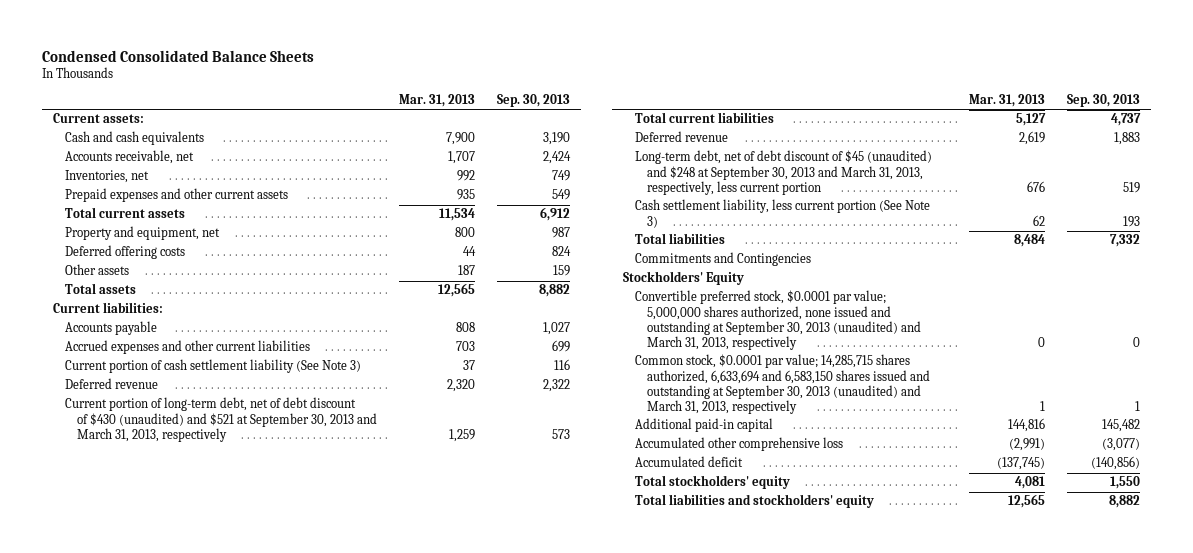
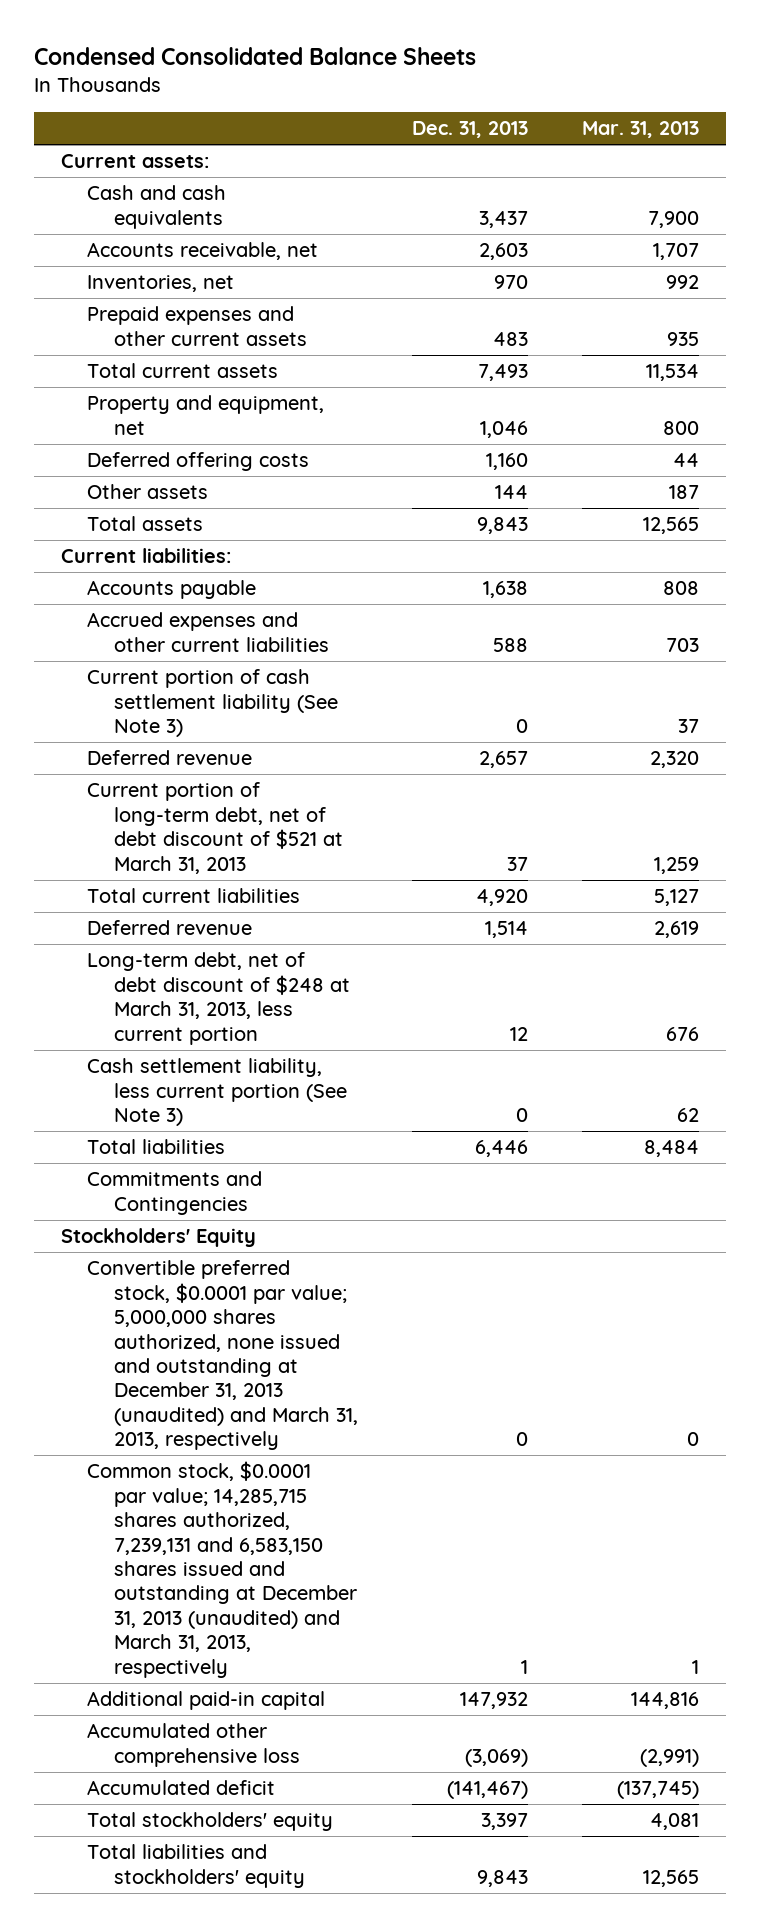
- | Mar. 31, 2013 | Sep. 30, 2013
+ | Dec. 31, 2013 | Mar. 31, 2013
- Current portion of long-term debt, net of debt discount of $430 (unaudited) and $521 at September 30, 2013 and March 31, 2013, respectively | 1,259 | 573
+ Current portion of long-term debt, net of debt discount of $521 at March 31, 2013 | 37 | 1,259
- Long-term debt, net of debt discount of $45 (unaudited) and $248 at September 30, 2013 and March 31, 2013, respectively, less current portion | 676 | 519
+ Long-term debt, net of debt discount of $248 at March 31, 2013, less current portion | 12 | 676
- Convertible preferred stock, $0.0001 par value; 5,000,000 shares authorized, none issued and outstanding at September 30, 2013 (unaudited) and March 31, 2013, respectively | 0 | 0
- Common stock, $0.0001 par value; 14,285,715 shares authorized, 6,633,694 and 6,583,150 shares issued and outstanding at September 30, 2013 (unaudited) and March 31, 2013, respectively | 1 | 1
+ Convertible preferred stock, $0.0001 par value; 5,000,000 shares authorized, none issued and outstanding at December 31, 2013 (unaudited) and March 31, 2013, respectively | 0 | 0
+ Common stock, $0.0001 par value; 14,285,715 shares authorized, 7,239,131 and 6,583,150 shares issued and outstanding at December 31, 2013 (unaudited) and March 31, 2013, respectively | 1 | 1

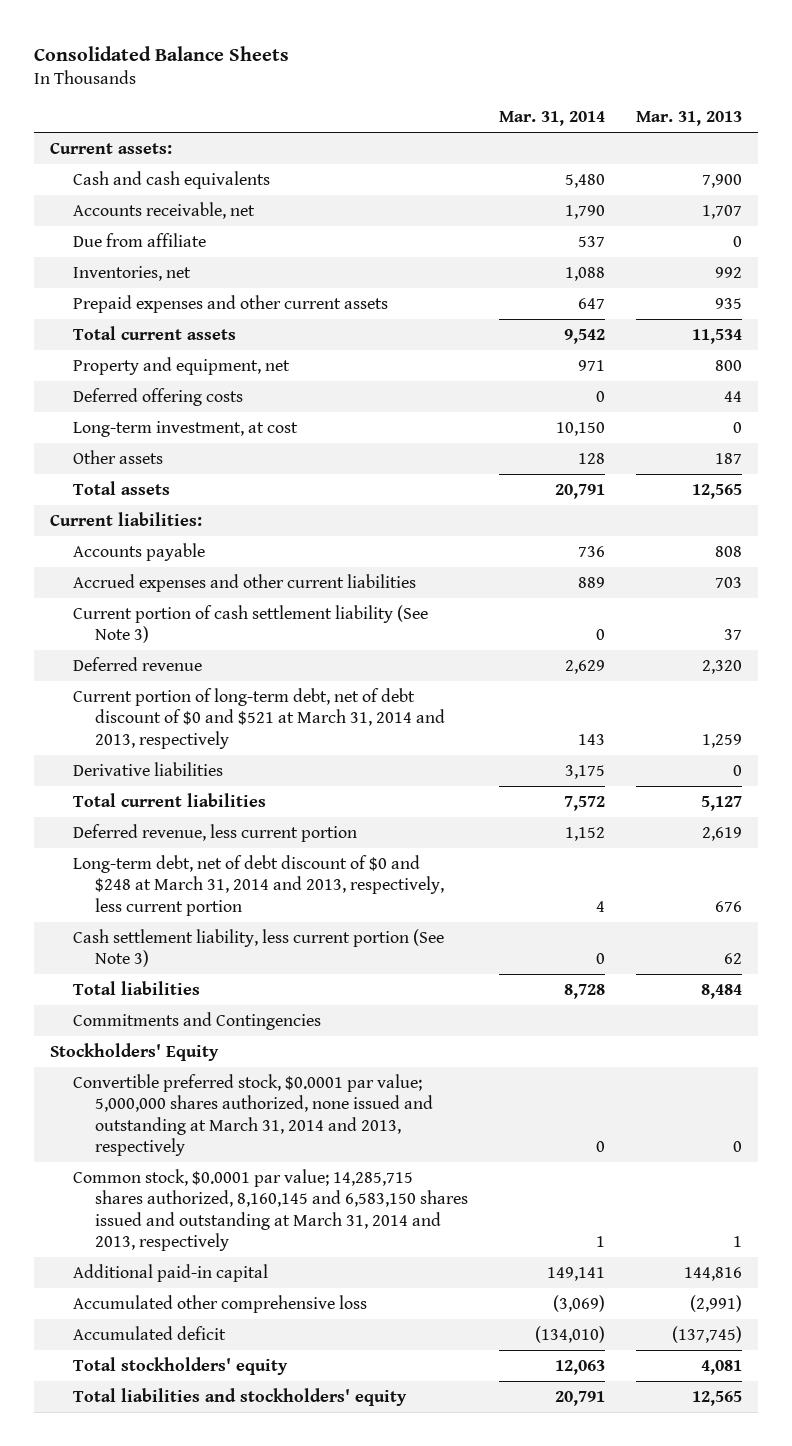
- Condensed Consolidated Balance Sheets
+ Consolidated Balance Sheets
- | Dec. 31, 2013 | Mar. 31, 2013
+ | Mar. 31, 2014 | Mar. 31, 2013
+ Due from affiliate | 537 | 0
+ Long-term investment, at cost | 10,150 | 0
- Current portion of long-term debt, net of debt discount of $521 at March 31, 2013 | 37 | 1,259
+ Current portion of long-term debt, net of debt discount of $0 and $521 at March 31, 2014 and 2013, respectively | 143 | 1,259
+ Derivative liabilities | 3,175 | 0
- Deferred revenue | 1,514 | 2,619
- Long-term debt, net of debt discount of $248 at March 31, 2013, less current portion | 12 | 676
+ Deferred revenue, less current portion | 1,152 | 2,619
+ Long-term debt, net of debt discount of $0 and $248 at March 31, 2014 and 2013, respectively, less current portion | 4 | 676
- Convertible preferred stock, $0.0001 par value; 5,000,000 shares authorized, none issued and outstanding at December 31, 2013 (unaudited) and March 31, 2013, respectively | 0 | 0
- Common stock, $0.0001 par value; 14,285,715 shares authorized, 7,239,131 and 6,583,150 shares issued and outstanding at December 31, 2013 (unaudited) and March 31, 2013, respectively | 1 | 1
+ Convertible preferred stock, $0.0001 par value; 5,000,000 shares authorized, none issued and outstanding at March 31, 2014 and 2013, respectively | 0 | 0
+ Common stock, $0.0001 par value; 14,285,715 shares authorized, 8,160,145 and 6,583,150 shares issued and outstanding at March 31, 2014 and 2013, respectively | 1 | 1

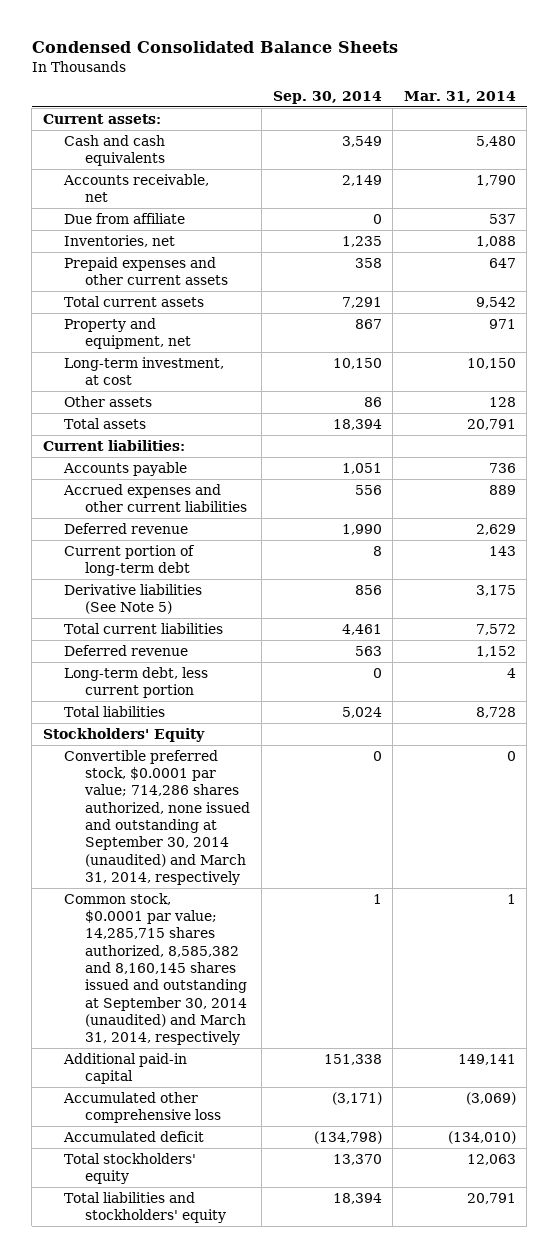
- Consolidated Balance Sheets
+ Condensed Consolidated Balance Sheets
- | Mar. 31, 2014 | Mar. 31, 2013
+ | Sep. 30, 2014 | Mar. 31, 2014
- Deferred offering costs | 0 | 44
- Current portion of cash settlement liability (See Note 3) | 0 | 37
- Current portion of long-term debt, net of debt discount of $0 and $521 at March 31, 2014 and 2013, respectively | 143 | 1,259
- Derivative liabilities | 3,175 | 0
+ Current portion of long-term debt | 8 | 143
+ Derivative liabilities (See Note 5) | 856 | 3,175
- Deferred revenue, less current portion | 1,152 | 2,619
- Long-term debt, net of debt discount of $0 and $248 at March 31, 2014 and 2013, respectively, less current portion | 4 | 676
- Cash settlement liability, less current portion (See Note 3) | 0 | 62
+ Deferred revenue | 563 | 1,152
+ Long-term debt, less current portion | 0 | 4
- Commitments and Contingencies
- Convertible preferred stock, $0.0001 par value; 5,000,000 shares authorized, none issued and outstanding at March 31, 2014 and 2013, respectively | 0 | 0
- Common stock, $0.0001 par value; 14,285,715 shares authorized, 8,160,145 and 6,583,150 shares issued and outstanding at March 31, 2014 and 2013, respectively | 1 | 1
+ Convertible preferred stock, $0.0001 par value; 714,286 shares authorized, none issued and outstanding at September 30, 2014 (unaudited) and March 31, 2014, respectively | 0 | 0
+ Common stock, $0.0001 par value; 14,285,715 shares authorized, 8,585,382 and 8,160,145 shares issued and outstanding at September 30, 2014 (unaudited) and March 31, 2014, respectively | 1 | 1

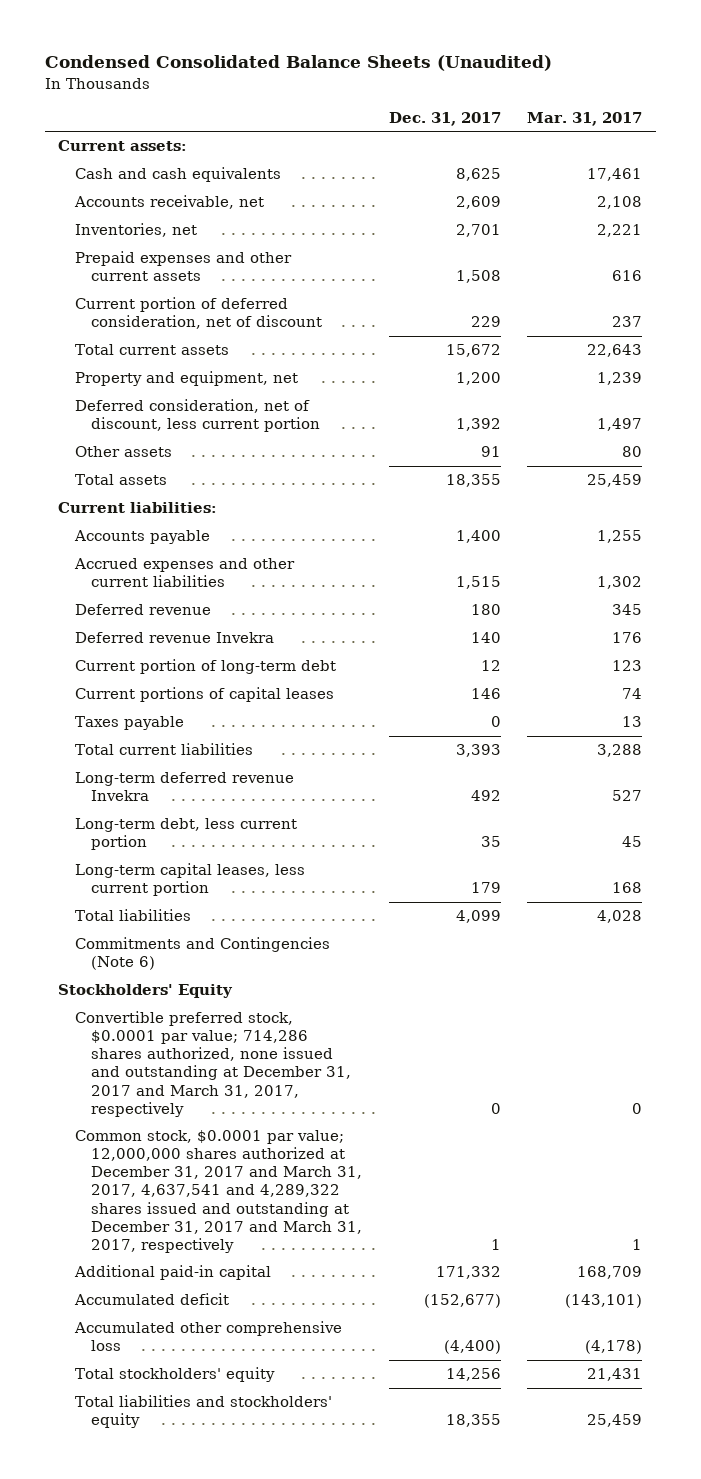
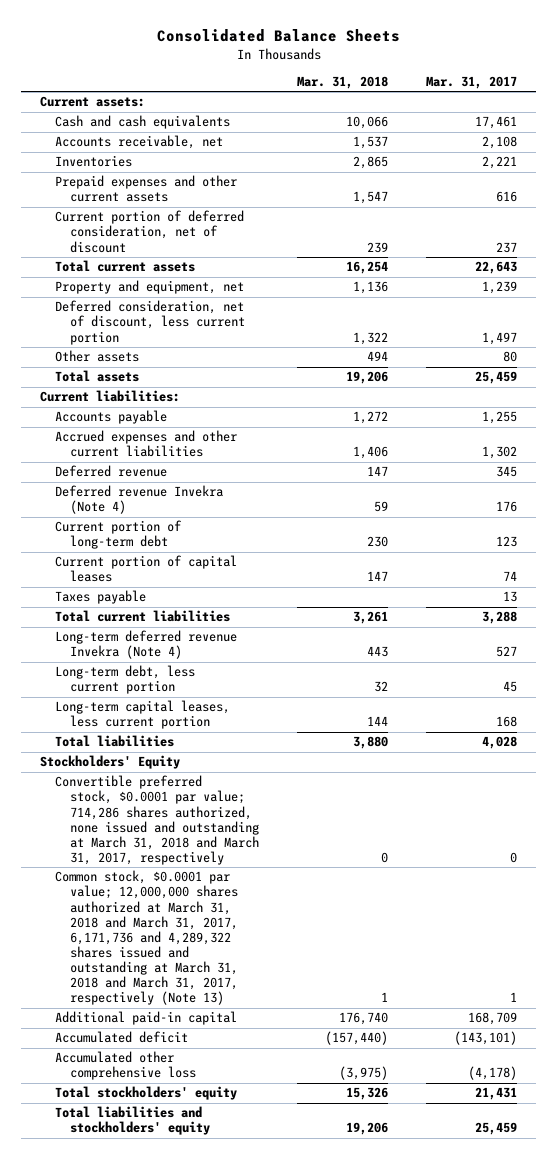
- Condensed Consolidated Balance Sheets (Unaudited)
+ Consolidated Balance Sheets
- | Dec. 31, 2017 | Mar. 31, 2017
+ | Mar. 31, 2018 | Mar. 31, 2017
- Inventories, net | 2,701 | 2,221
+ Inventories | 2,865 | 2,221
- Deferred revenue Invekra | 140 | 176
+ Deferred revenue Invekra (Note 4) | 59 | 176
- Current portions of capital leases | 146 | 74
+ Current portion of capital leases | 147 | 74
- Long-term deferred revenue Invekra | 492 | 527
+ Long-term deferred revenue Invekra (Note 4) | 443 | 527
- Commitments and Contingencies (Note 6)
- Convertible preferred stock, $0.0001 par value; 714,286 shares authorized, none issued and outstanding at December 31, 2017 and March 31, 2017, respectively | 0 | 0
- Common stock, $0.0001 par value; 12,000,000 shares authorized at December 31, 2017 and March 31, 2017, 4,637,541 and 4,289,322 shares issued and outstanding at December 31, 2017 and March 31, 2017, respectively | 1 | 1
+ Convertible preferred stock, $0.0001 par value; 714,286 shares authorized, none issued and outstanding at March 31, 2018 and March 31, 2017, respectively | 0 | 0
+ Common stock, $0.0001 par value; 12,000,000 shares authorized at March 31, 2018 and March 31, 2017, 6,171,736 and 4,289,322 shares issued and outstanding at March 31, 2018 and March 31, 2017, respectively (Note 13) | 1 | 1

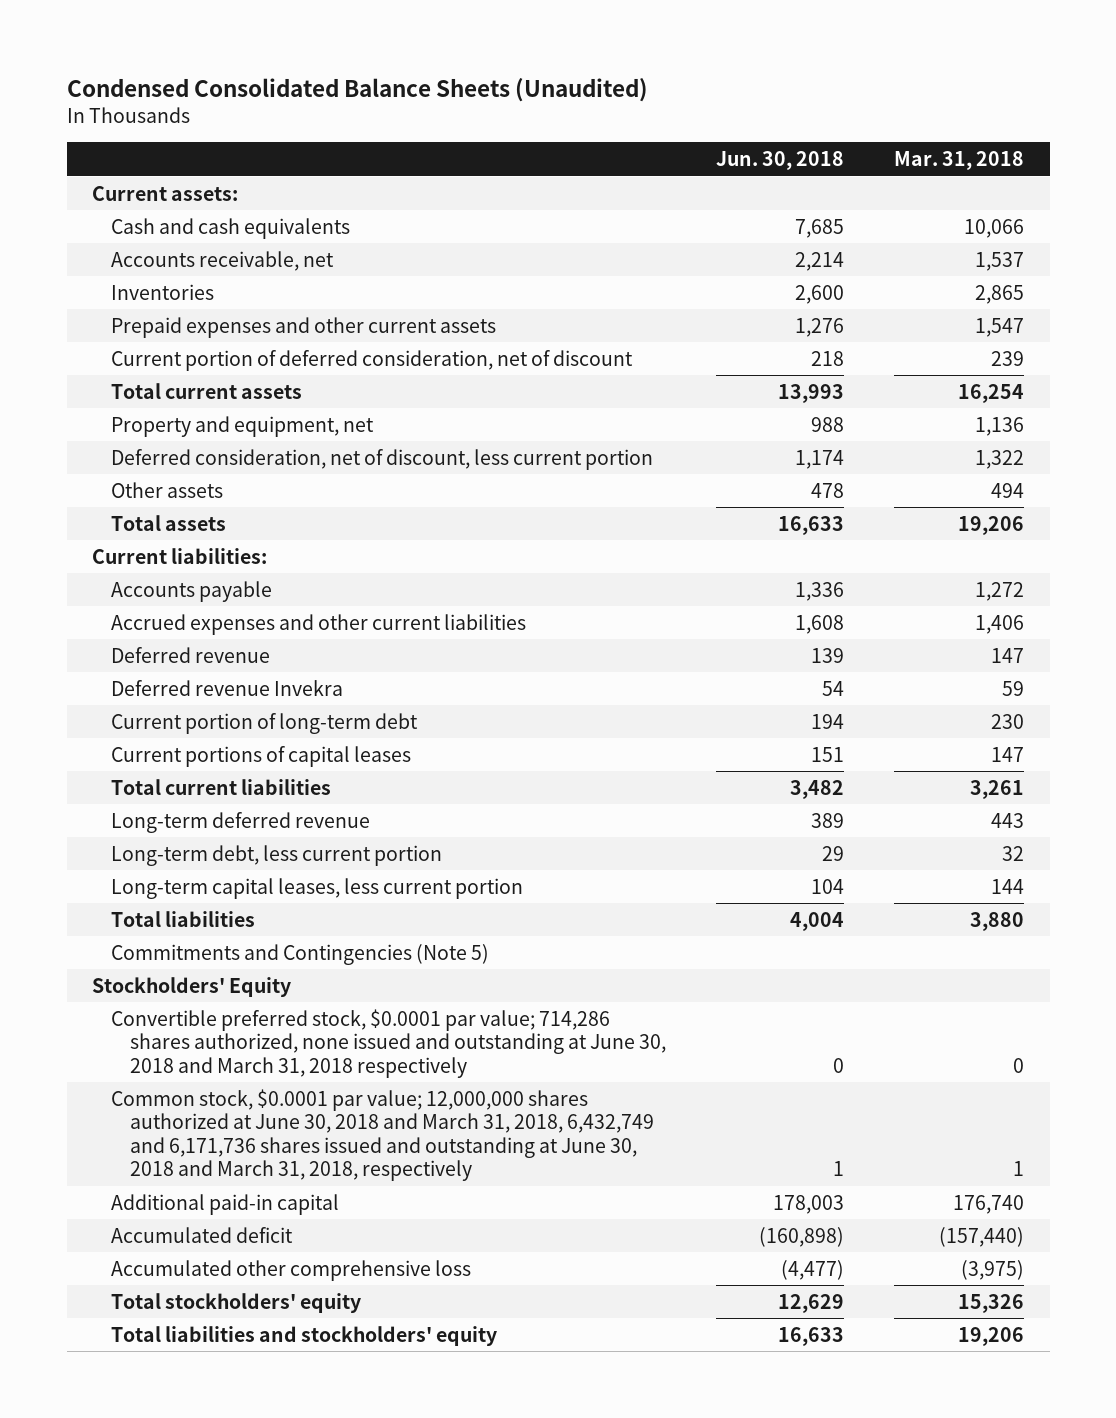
- Consolidated Balance Sheets
+ Condensed Consolidated Balance Sheets (Unaudited)
- | Mar. 31, 2018 | Mar. 31, 2017
+ | Jun. 30, 2018 | Mar. 31, 2018
- Deferred revenue Invekra (Note 4) | 59 | 176
+ Deferred revenue Invekra | 54 | 59
- Current portion of capital leases | 147 | 74
- Taxes payable | | 13
+ Current portions of capital leases | 151 | 147
- Long-term deferred revenue Invekra (Note 4) | 443 | 527
+ Long-term deferred revenue | 389 | 443
+ Commitments and Contingencies (Note 5)
- Convertible preferred stock, $0.0001 par value; 714,286 shares authorized, none issued and outstanding at March 31, 2018 and March 31, 2017, respectively | 0 | 0
- Common stock, $0.0001 par value; 12,000,000 shares authorized at March 31, 2018 and March 31, 2017, 6,171,736 and 4,289,322 shares issued and outstanding at March 31, 2018 and March 31, 2017, respectively (Note 13) | 1 | 1
+ Convertible preferred stock, $0.0001 par value; 714,286 shares authorized, none issued and outstanding at June 30, 2018 and March 31, 2018 respectively | 0 | 0
+ Common stock, $0.0001 par value; 12,000,000 shares authorized at June 30, 2018 and March 31, 2018, 6,432,749 and 6,171,736 shares issued and outstanding at June 30, 2018 and March 31, 2018, respectively | 1 | 1

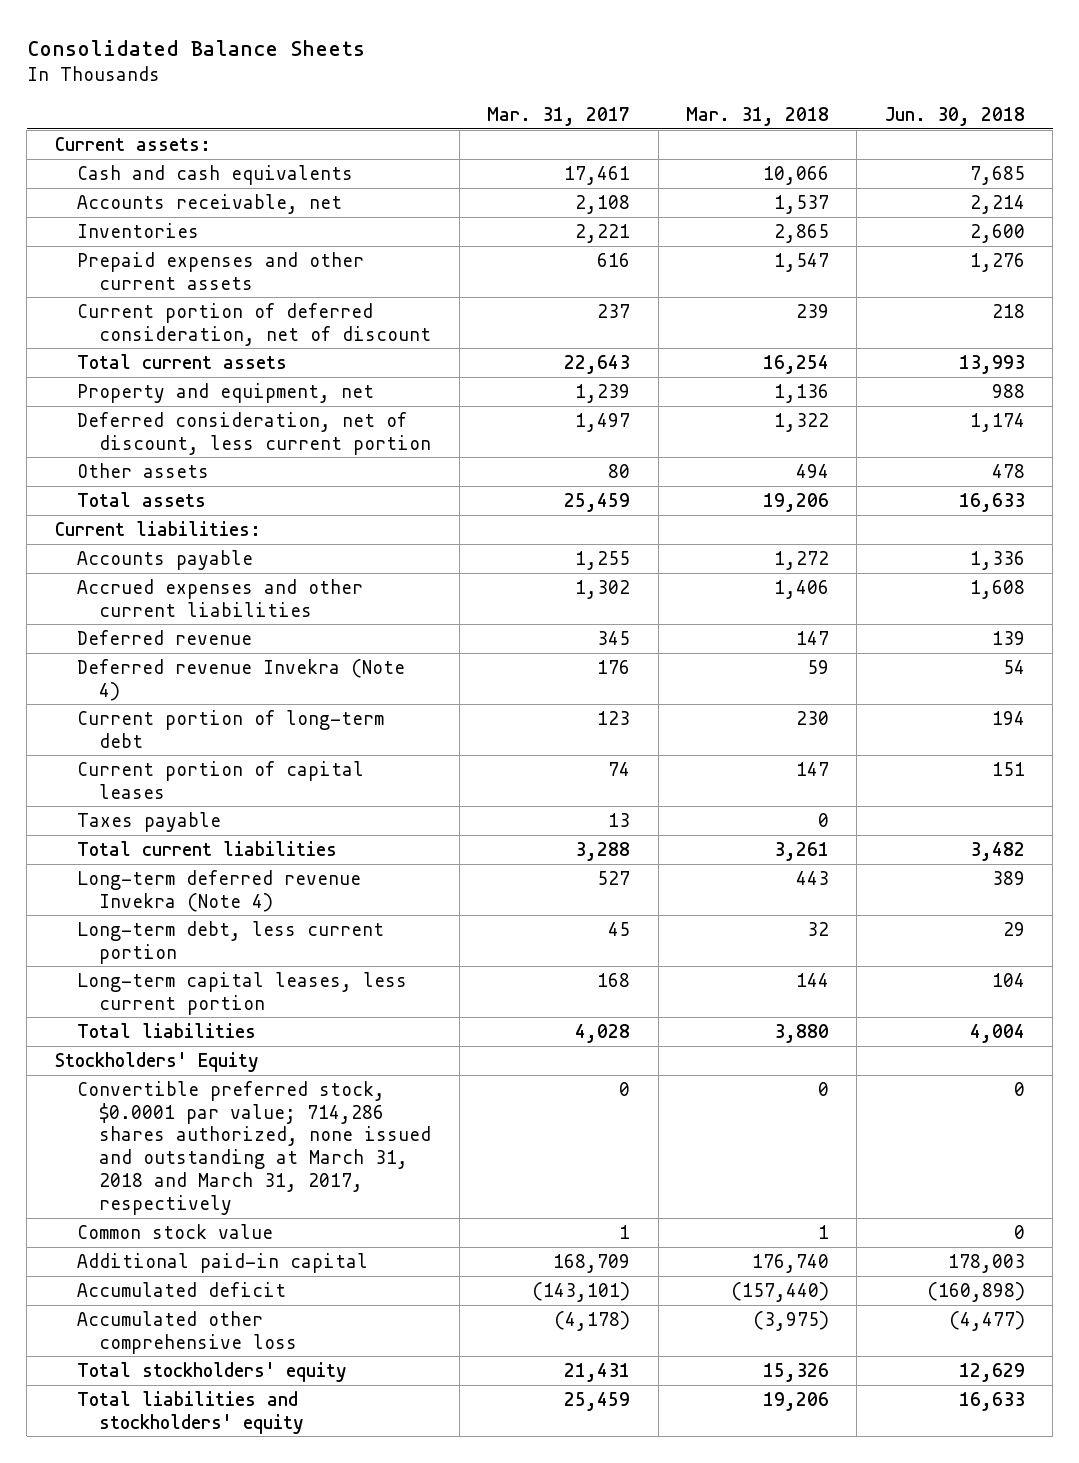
- Condensed Consolidated Balance Sheets (Unaudited)
+ Consolidated Balance Sheets
- | Jun. 30, 2018 | Mar. 31, 2018
+ | Mar. 31, 2017 | Mar. 31, 2018 | Jun. 30, 2018
- Deferred revenue Invekra | 54 | 59
+ Deferred revenue Invekra (Note 4) | 176 | 59 | 54
- Current portions of capital leases | 151 | 147
+ Current portion of capital leases | 74 | 147 | 151
+ Taxes payable | 13 | 0 |
- Long-term deferred revenue | 389 | 443
+ Long-term deferred revenue Invekra (Note 4) | 527 | 443 | 389
- Commitments and Contingencies (Note 5)
- Convertible preferred stock, $0.0001 par value; 714,286 shares authorized, none issued and outstanding at June 30, 2018 and March 31, 2018 respectively | 0 | 0
- Common stock, $0.0001 par value; 12,000,000 shares authorized at June 30, 2018 and March 31, 2018, 6,432,749 and 6,171,736 shares issued and outstanding at June 30, 2018 and March 31, 2018, respectively | 1 | 1
+ Convertible preferred stock, $0.0001 par value; 714,286 shares authorized, none issued and outstanding at March 31, 2018 and March 31, 2017, respectively | 0 | 0 | 0
+ Common stock value | 1 | 1 | 0

